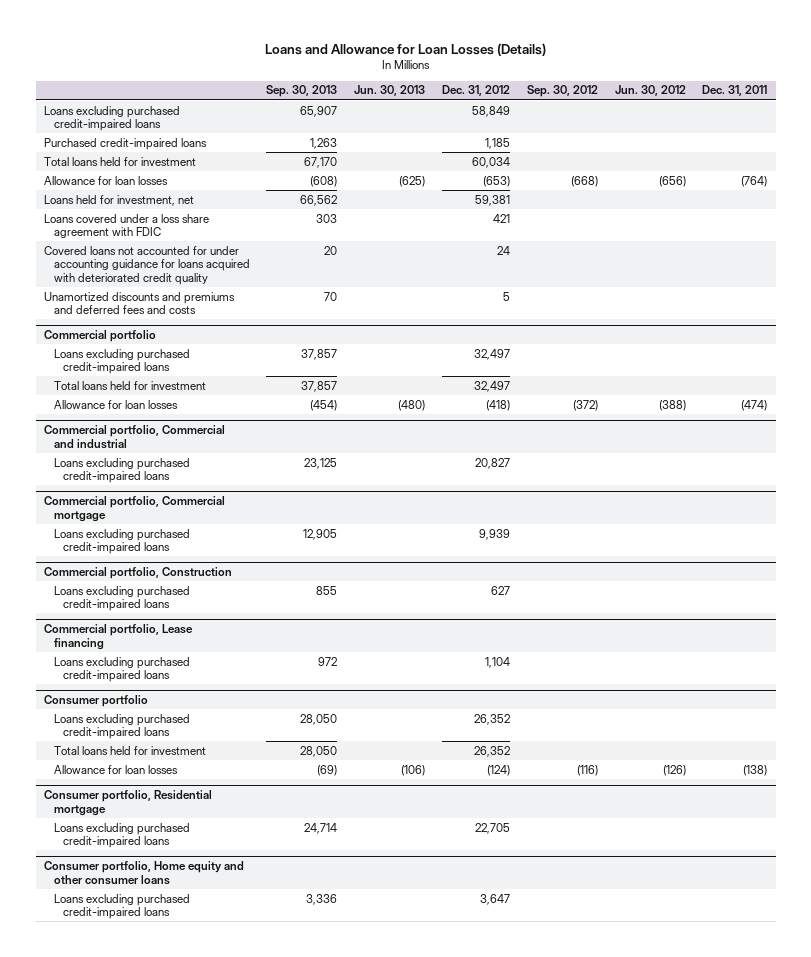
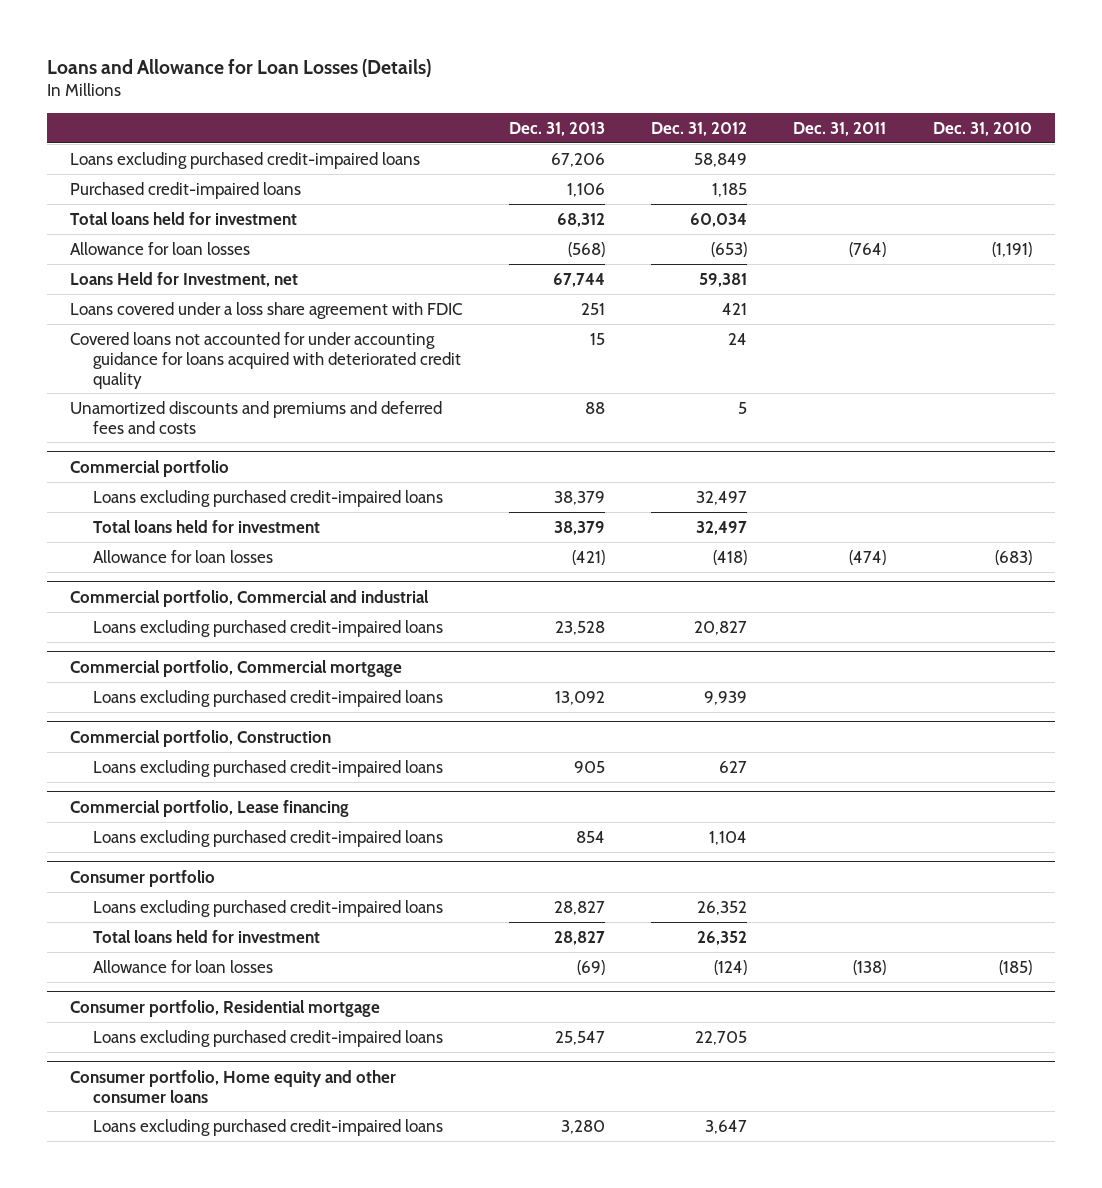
- | Sep. 30, 2013 | Jun. 30, 2013 | Dec. 31, 2012 | Sep. 30, 2012 | Jun. 30, 2012 | Dec. 31, 2011
+ | Dec. 31, 2013 | Dec. 31, 2012 | Dec. 31, 2011 | Dec. 31, 2010
- Loans held for investment, net | 66,562 | | 59,381 | | |
+ Loans Held for Investment, net | 67,744 | 59,381 | |

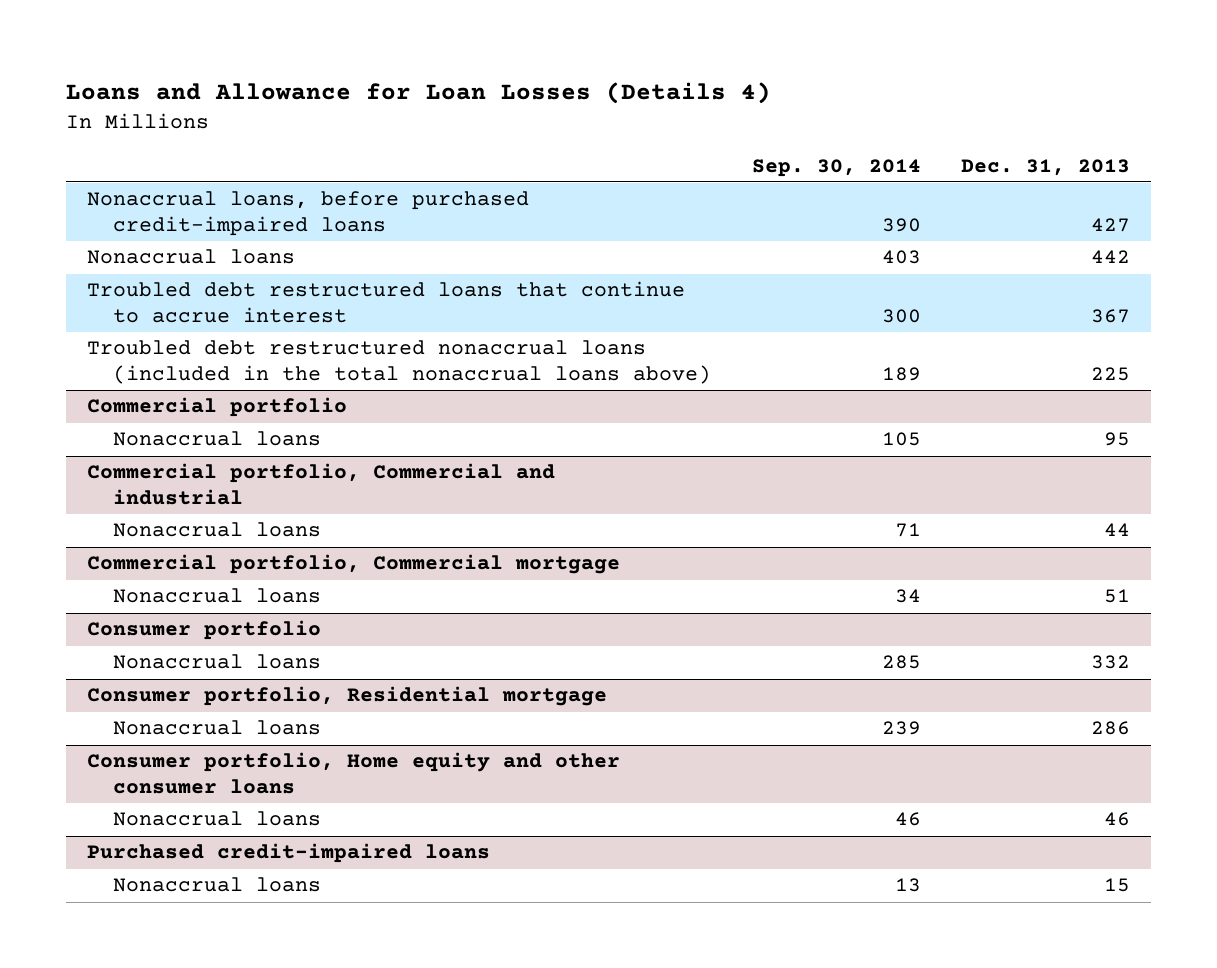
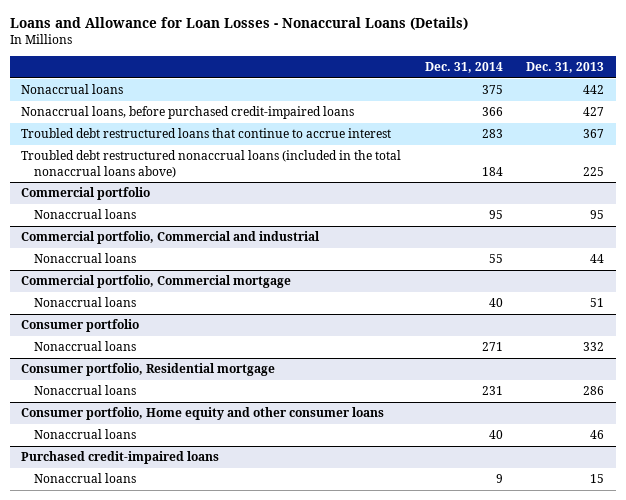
- Loans and Allowance for Loan Losses (Details 4)
+ Loans and Allowance for Loan Losses - Nonaccural Loans (Details)
- | Sep. 30, 2014 | Dec. 31, 2013
+ | Dec. 31, 2014 | Dec. 31, 2013
moved down: Nonaccrual loans, before purchased credit-impaired loans | 366 | 427

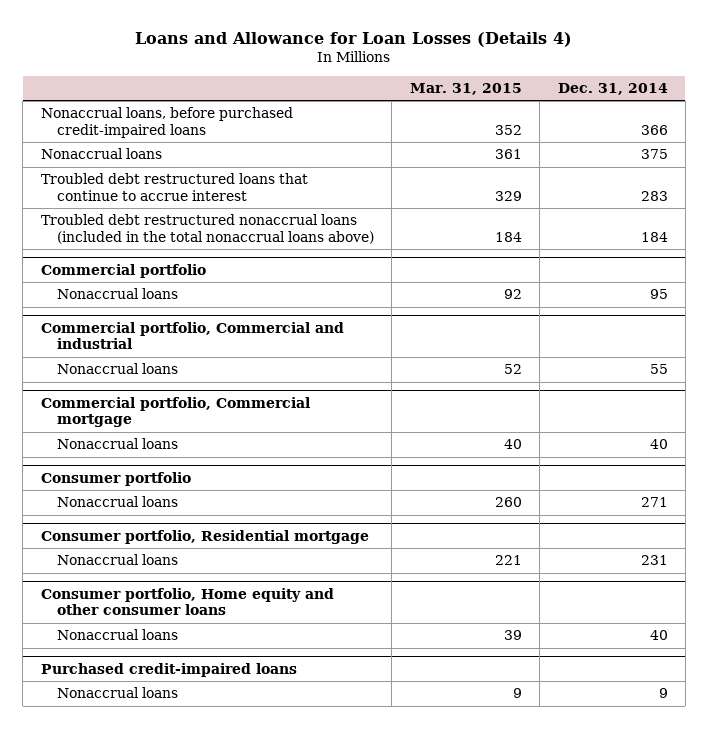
- Loans and Allowance for Loan Losses - Nonaccural Loans (Details)
+ Loans and Allowance for Loan Losses (Details 4)
- | Dec. 31, 2014 | Dec. 31, 2013
+ | Mar. 31, 2015 | Dec. 31, 2014
moved down: Nonaccrual loans | 361 | 375

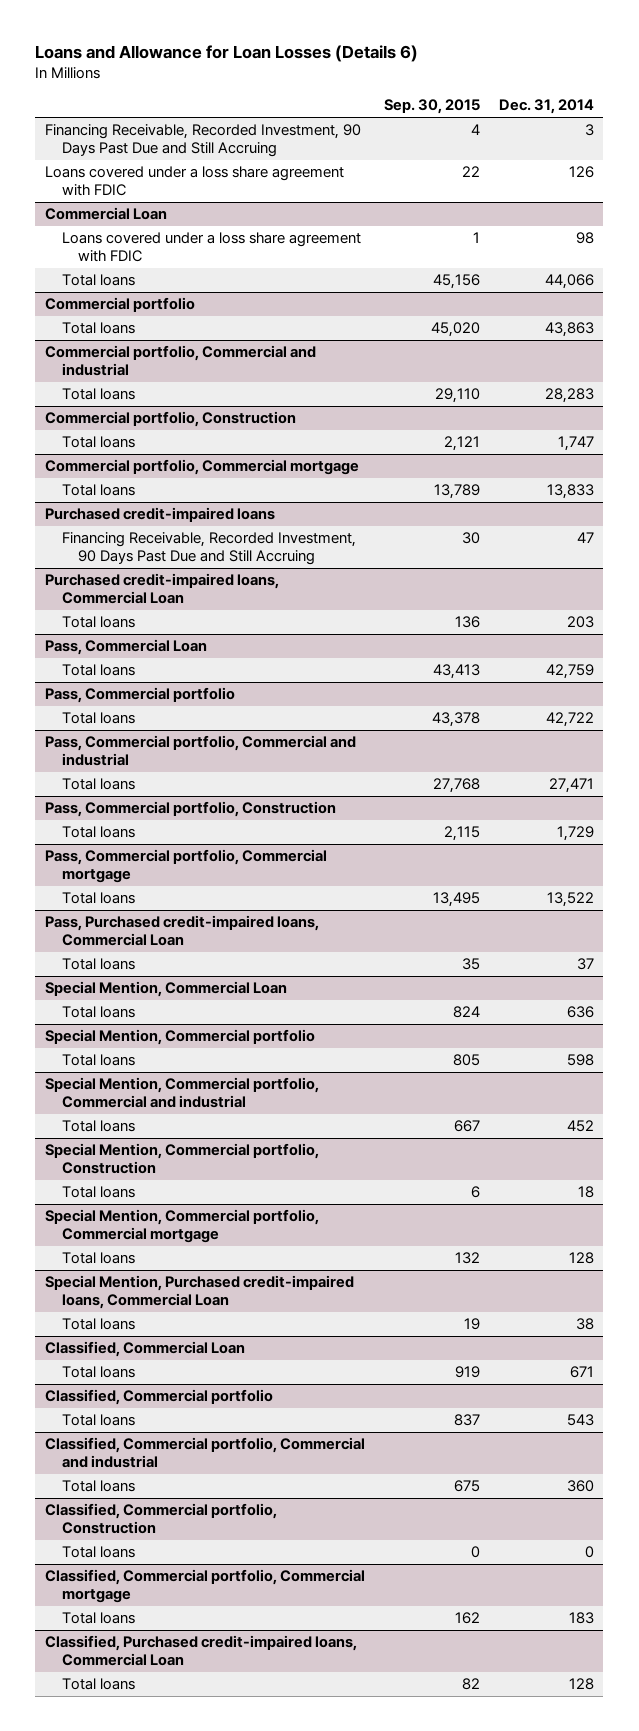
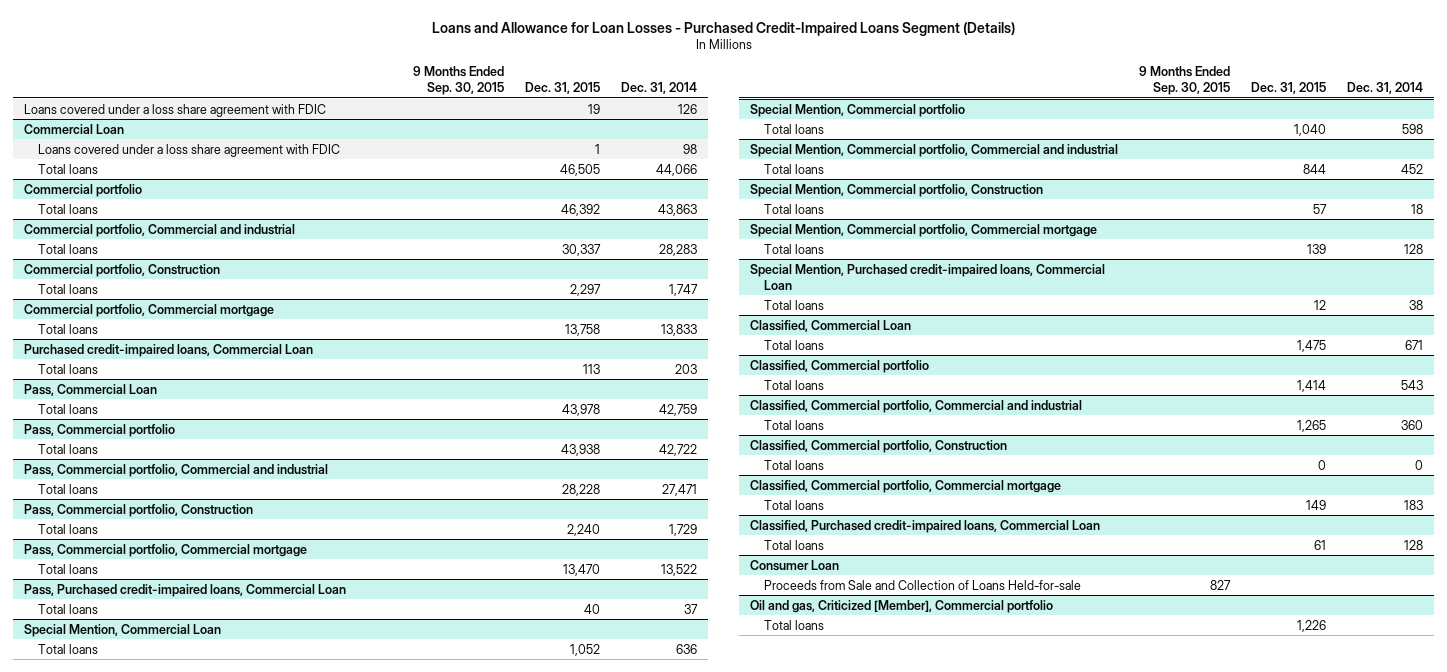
- Loans and Allowance for Loan Losses (Details 6)
+ Loans and Allowance for Loan Losses - Purchased Credit-Impaired Loans Segment (Details)
- | Sep. 30, 2015 | Dec. 31, 2014
+ | 9 Months Ended Sep. 30, 2015 | Dec. 31, 2015 | Dec. 31, 2014
- Financing Receivable, Recorded Investment, 90 Days Past Due and Still Accruing | 4 | 3
- Purchased credit-impaired loans
- Financing Receivable, Recorded Investment, 90 Days Past Due and Still Accruing | 30 | 47
+ Consumer Loan
+ Proceeds from Sale and Collection of Loans Held-for-sale | 827 | |
+ Oil and gas, Criticized [Member], Commercial portfolio
+ Total loans | | 1,226 |

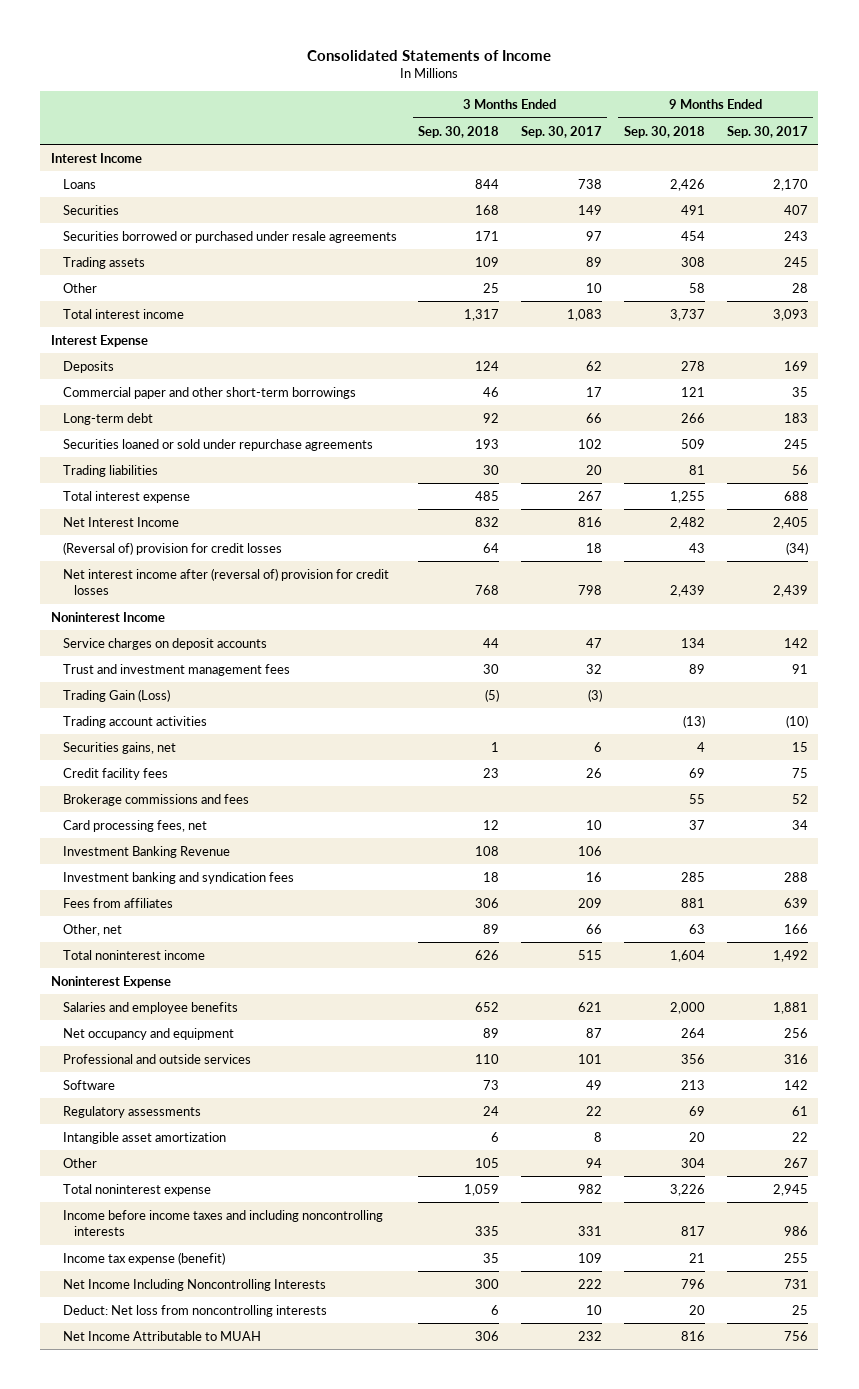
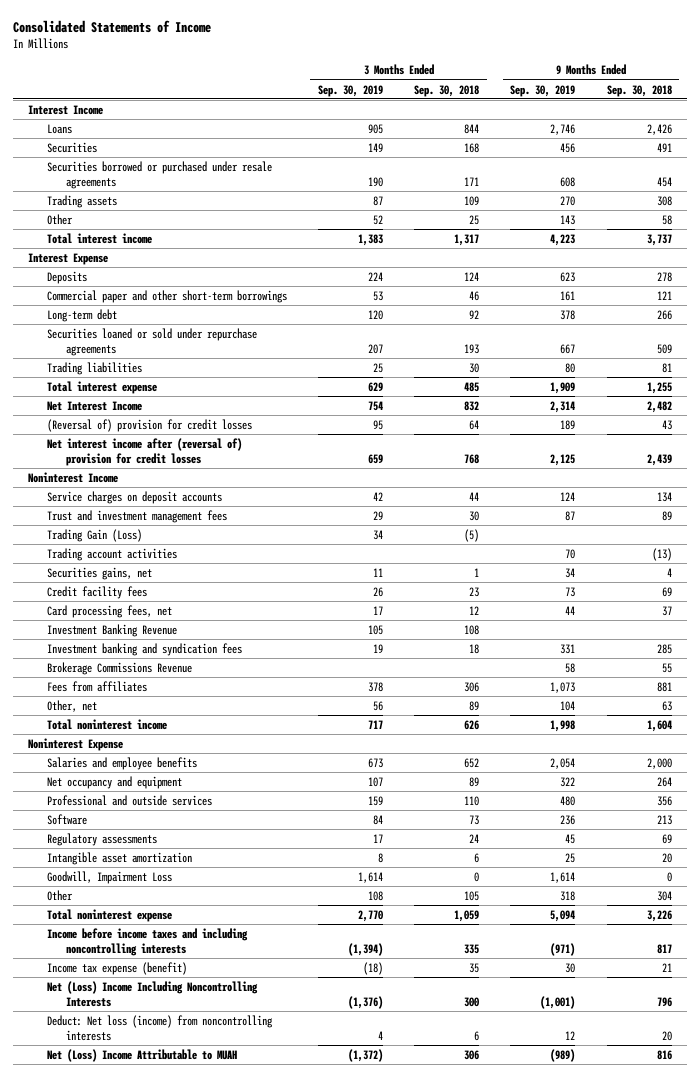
- | 3 Months Ended Sep. 30, 2018 | 3 Months Ended Sep. 30, 2017 | 9 Months Ended Sep. 30, 2018 | 9 Months Ended Sep. 30, 2017
+ | 3 Months Ended Sep. 30, 2019 | 3 Months Ended Sep. 30, 2018 | 9 Months Ended Sep. 30, 2019 | 9 Months Ended Sep. 30, 2018
- Brokerage commissions and fees | | | 55 | 52
+ Brokerage Commissions Revenue | | | 58 | 55
+ Goodwill, Impairment Loss | 1,614 | 0 | 1,614 | 0
- Net Income Including Noncontrolling Interests | 300 | 222 | 796 | 731
- Deduct: Net loss from noncontrolling interests | 6 | 10 | 20 | 25
- Net Income Attributable to MUAH | 306 | 232 | 816 | 756
+ Net (Loss) Income Including Noncontrolling Interests | (1,376) | 300 | (1,001) | 796
+ Deduct: Net loss (income) from noncontrolling interests | 4 | 6 | 12 | 20
+ Net (Loss) Income Attributable to MUAH | (1,372) | 306 | (989) | 816

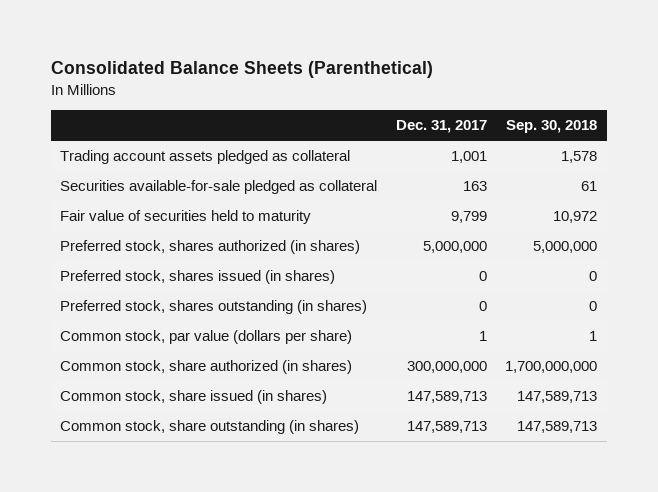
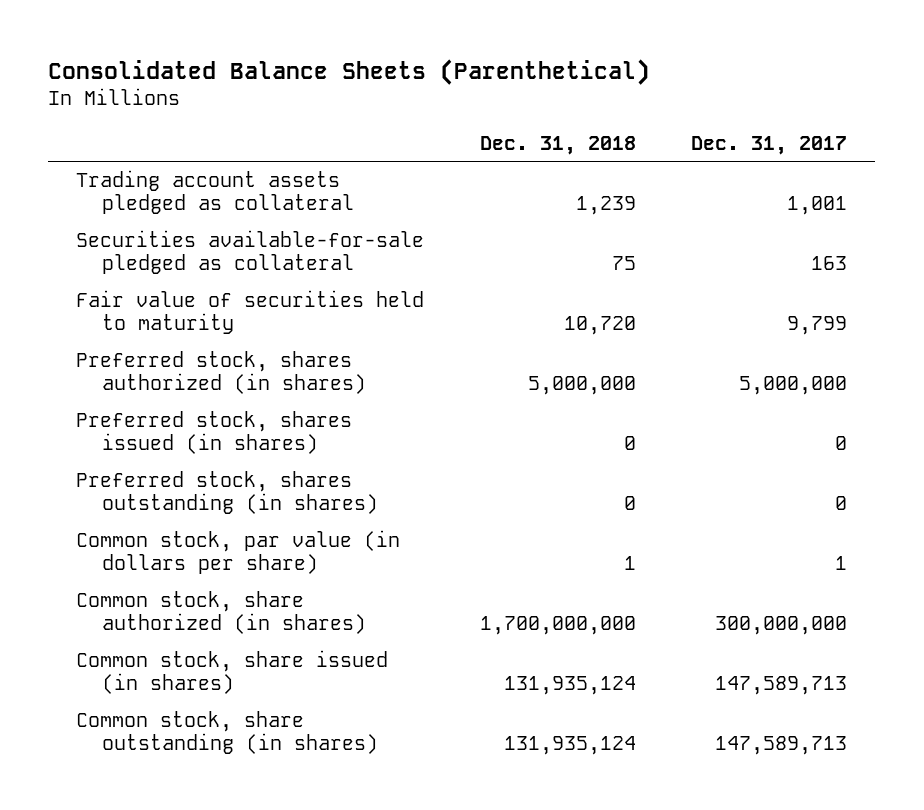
- | Dec. 31, 2017 | Sep. 30, 2018
+ | Dec. 31, 2018 | Dec. 31, 2017
- Common stock, par value (dollars per share) | 1 | 1
+ Common stock, par value (in dollars per share) | 1 | 1

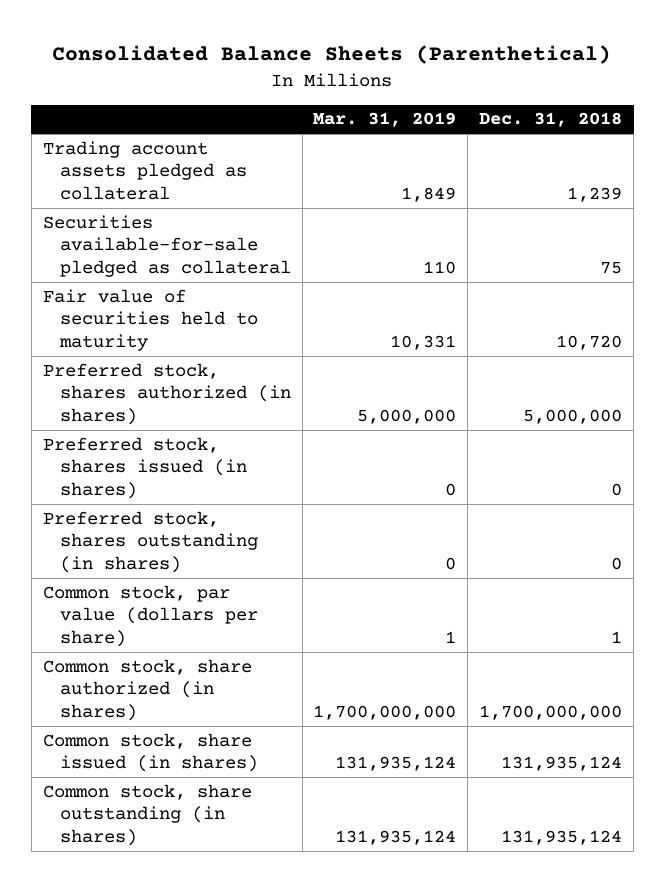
- | Dec. 31, 2018 | Dec. 31, 2017
+ | Mar. 31, 2019 | Dec. 31, 2018
- Common stock, par value (in dollars per share) | 1 | 1
+ Common stock, par value (dollars per share) | 1 | 1

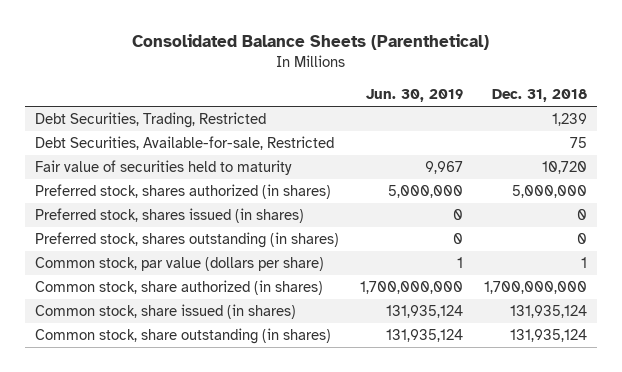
- | Mar. 31, 2019 | Dec. 31, 2018
+ | Jun. 30, 2019 | Dec. 31, 2018
- Trading account assets pledged as collateral | 1,849 | 1,239
- Securities available-for-sale pledged as collateral | 110 | 75
+ Debt Securities, Trading, Restricted | | 1,239
+ Debt Securities, Available-for-sale, Restricted | | 75

